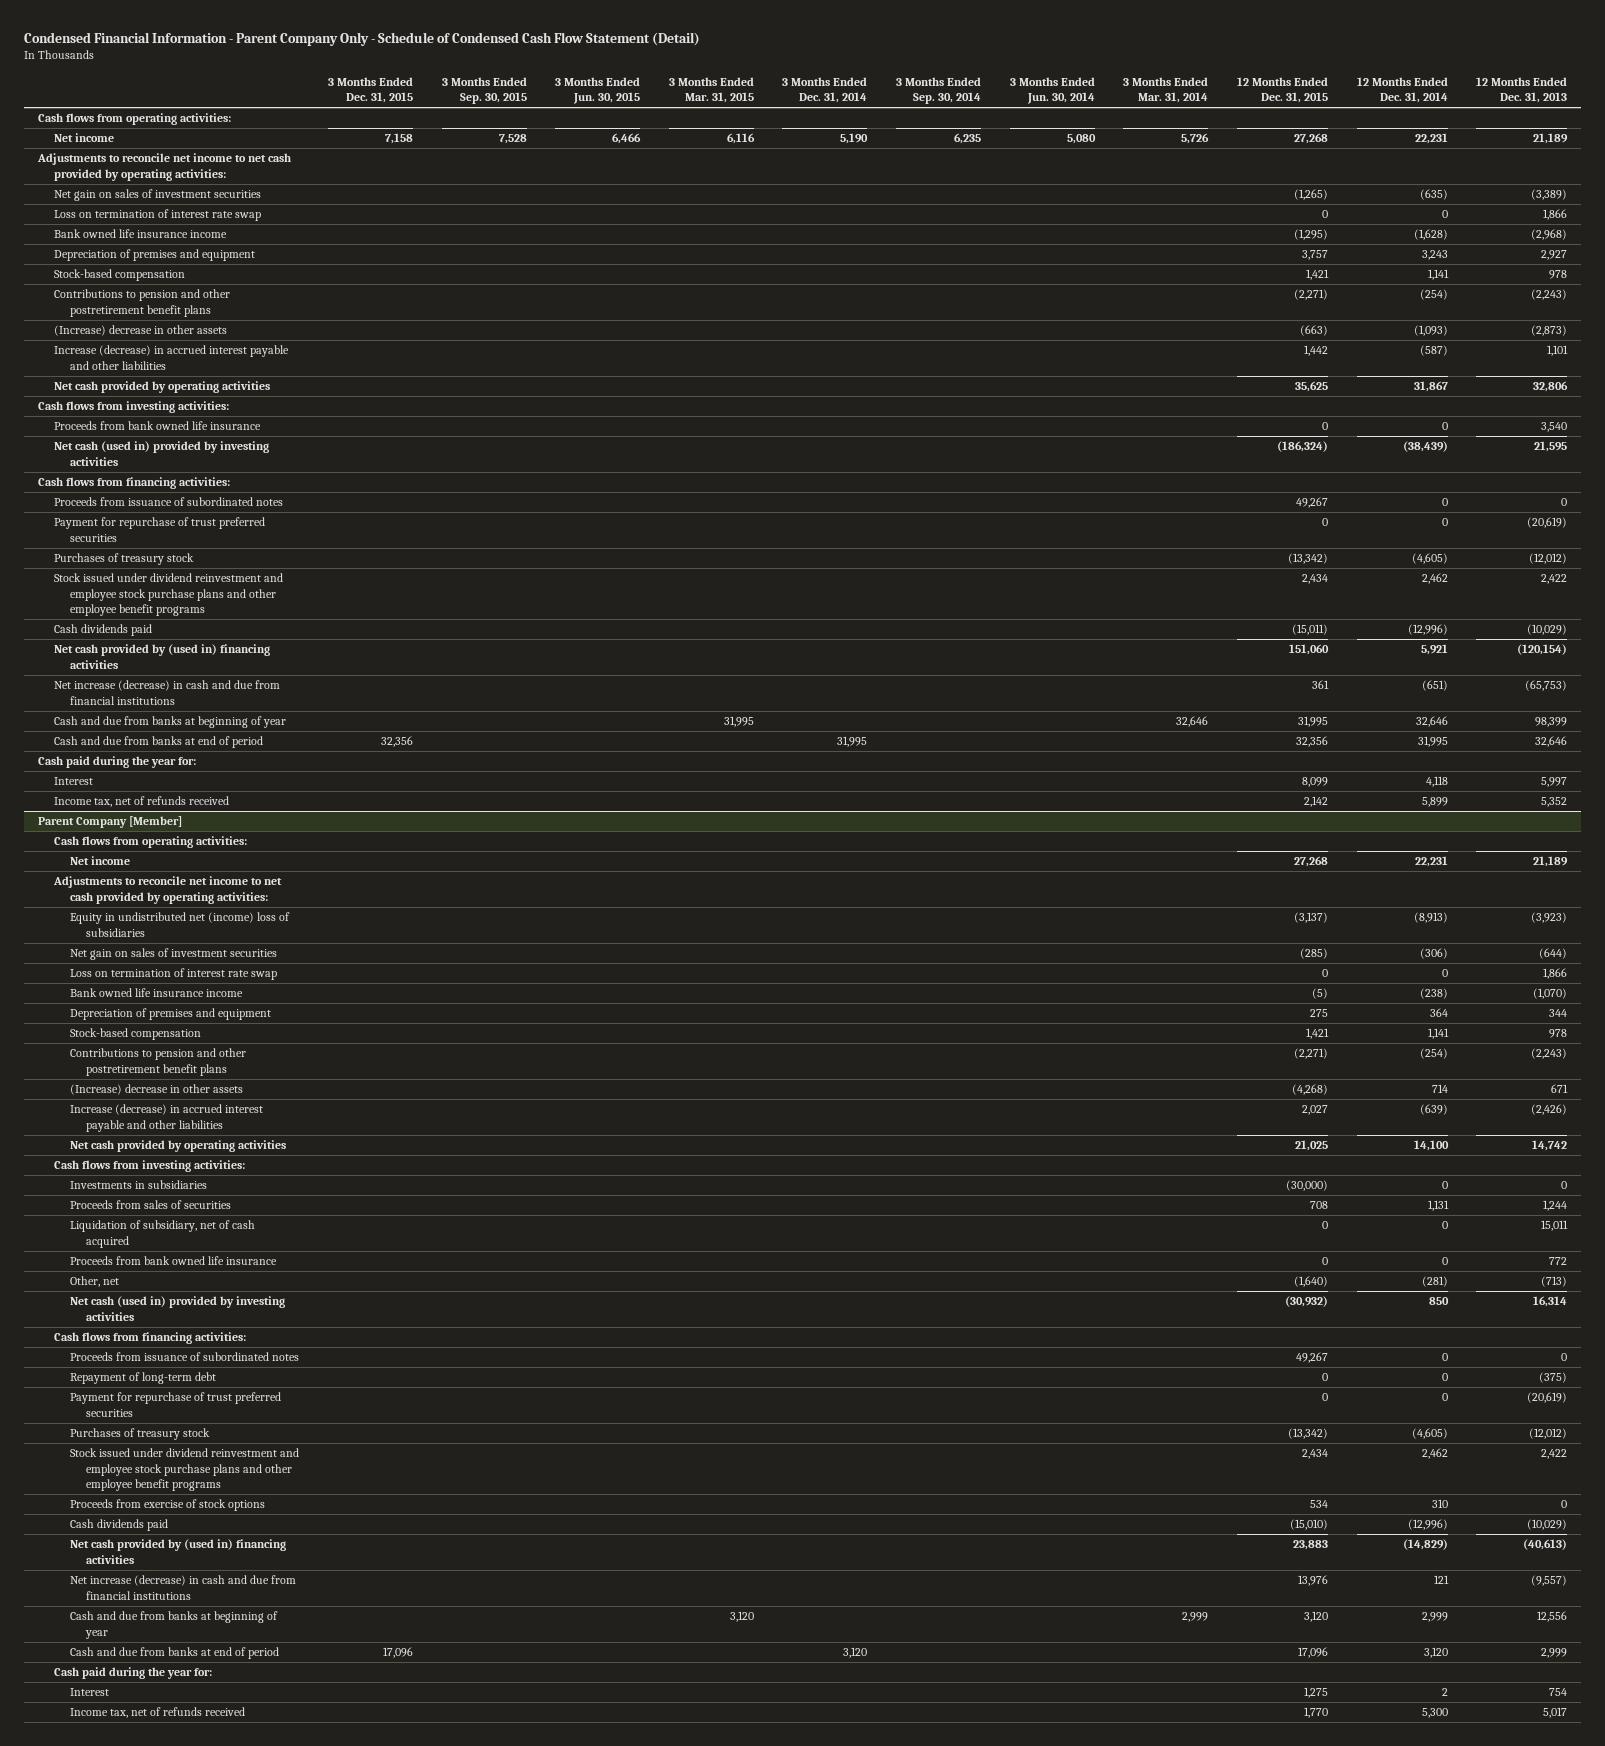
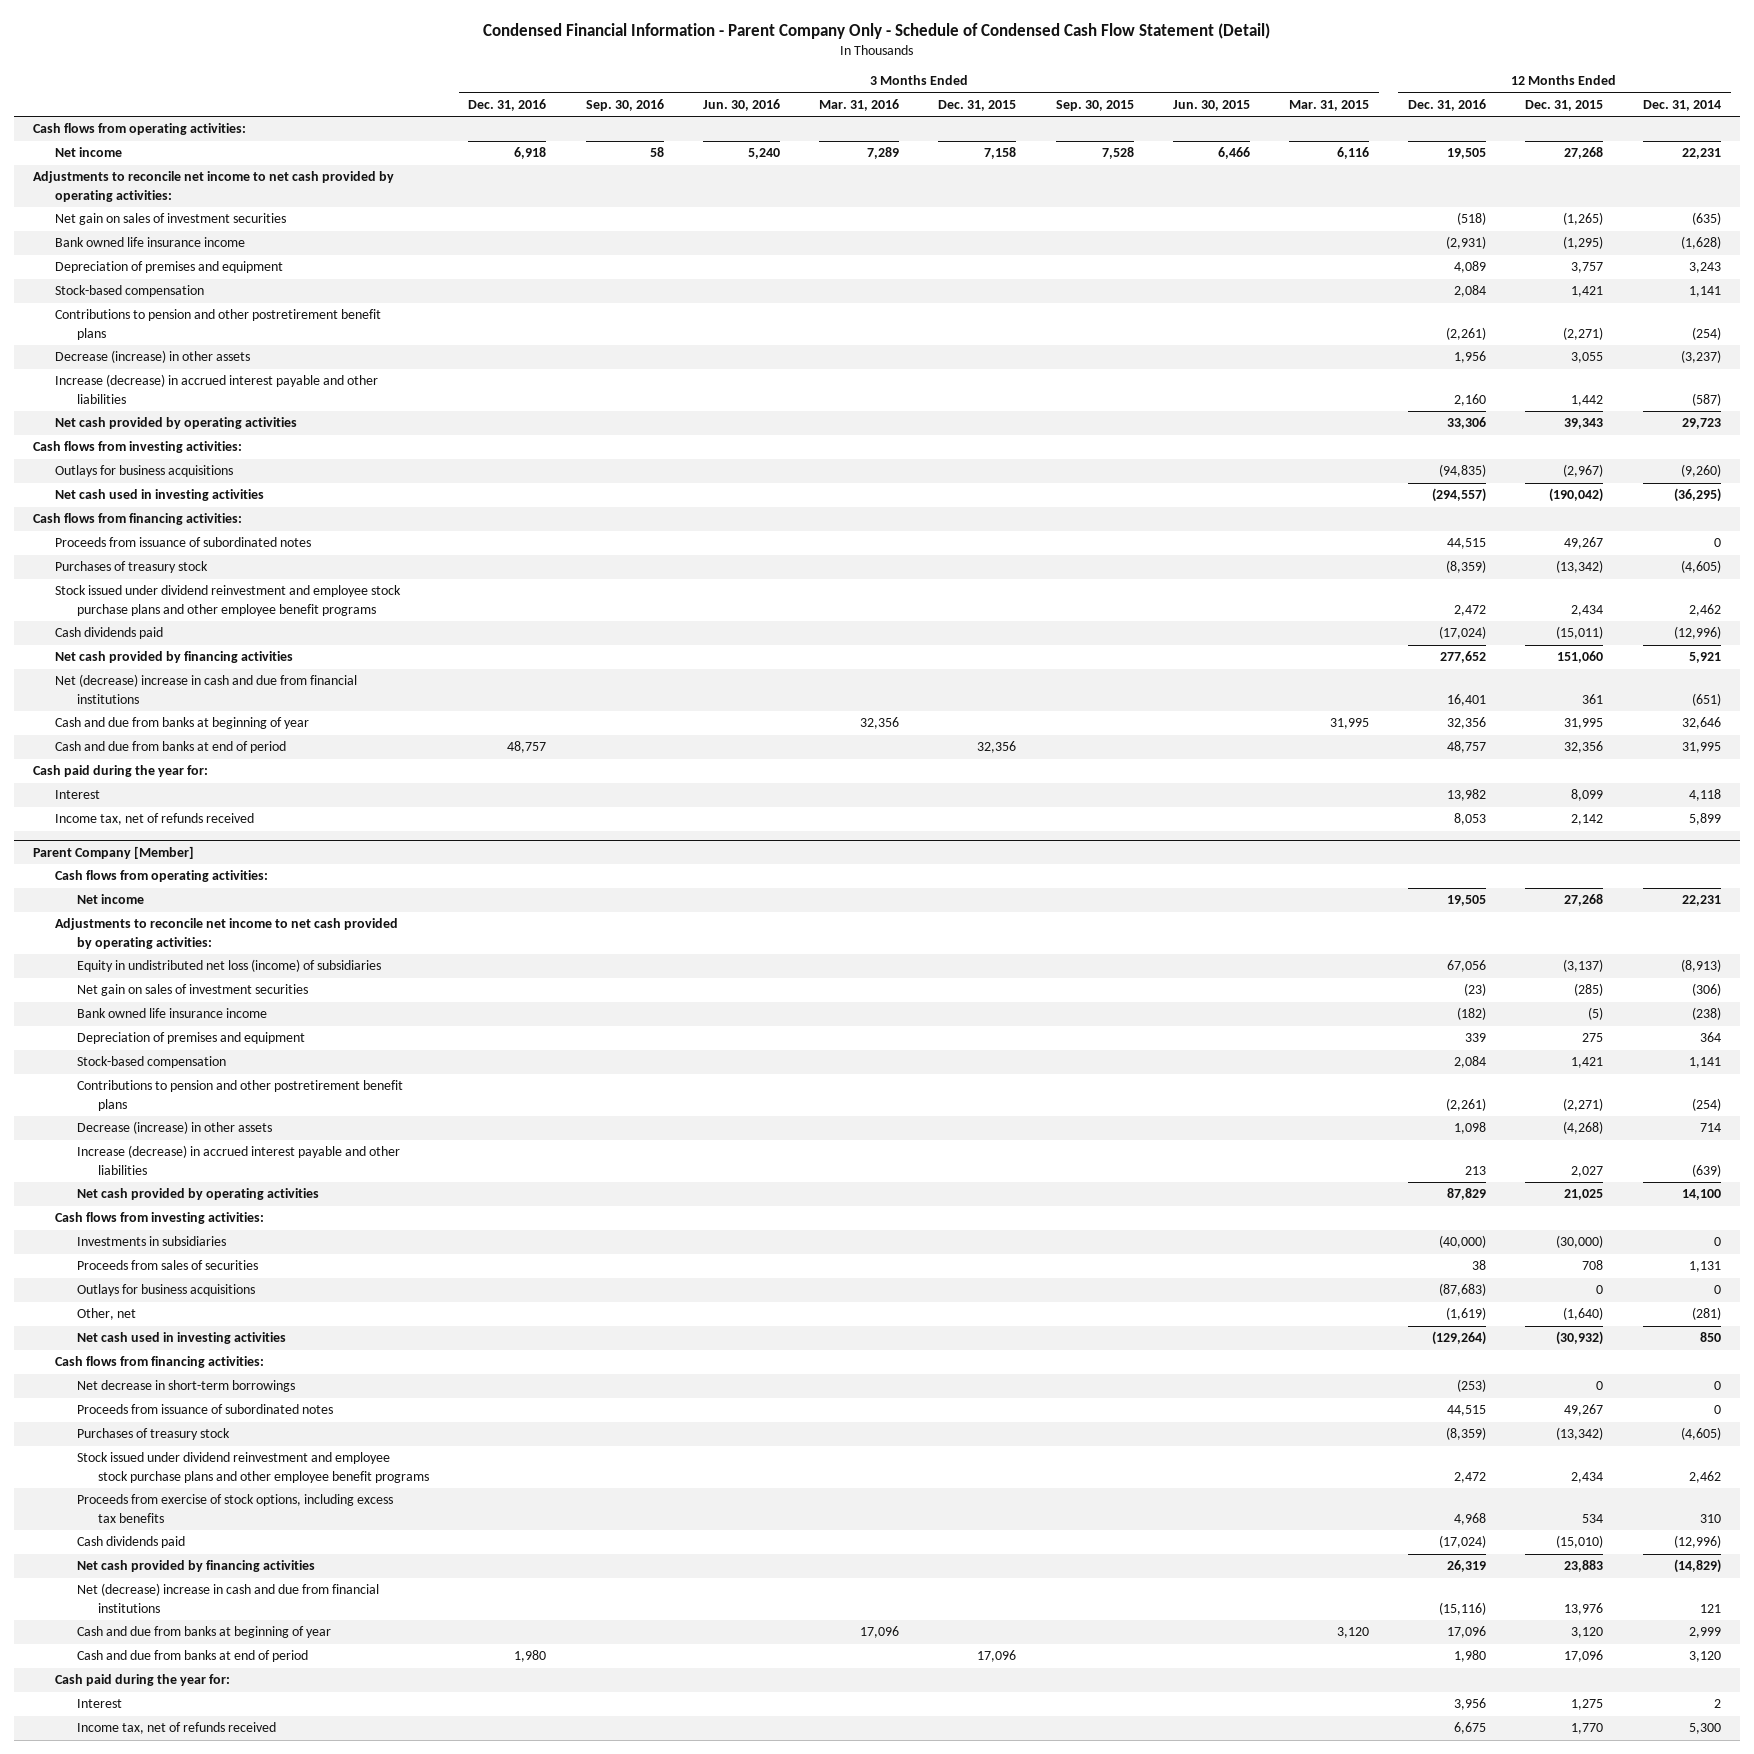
- | 3 Months Ended Dec. 31, 2015 | 3 Months Ended Sep. 30, 2015 | 3 Months Ended Jun. 30, 2015 | 3 Months Ended Mar. 31, 2015 | 3 Months Ended Dec. 31, 2014 | 3 Months Ended Sep. 30, 2014 | 3 Months Ended Jun. 30, 2014 | 3 Months Ended Mar. 31, 2014 | 12 Months Ended Dec. 31, 2015 | 12 Months Ended Dec. 31, 2014 | 12 Months Ended Dec. 31, 2013
+ | 3 Months Ended Dec. 31, 2016 | 3 Months Ended Sep. 30, 2016 | 3 Months Ended Jun. 30, 2016 | 3 Months Ended Mar. 31, 2016 | 3 Months Ended Dec. 31, 2015 | 3 Months Ended Sep. 30, 2015 | 3 Months Ended Jun. 30, 2015 | 3 Months Ended Mar. 31, 2015 | 12 Months Ended Dec. 31, 2016 | 12 Months Ended Dec. 31, 2015 | 12 Months Ended Dec. 31, 2014
- Loss on termination of interest rate swap | | | | | | | | | 0 | 0 | 1,866
- (Increase) decrease in other assets | | | | | | | | | (663) | (1,093) | (2,873)
+ Decrease (increase) in other assets | | | | | | | | | 1,956 | 3,055 | (3,237)
- Net cash provided by operating activities | | | | | | | | | 35,625 | 31,867 | 32,806
+ Net cash provided by operating activities | | | | | | | | | 33,306 | 39,343 | 29,723
- Proceeds from bank owned life insurance | | | | | | | | | 0 | 0 | 3,540
- Net cash (used in) provided by investing activities | | | | | | | | | (186,324) | (38,439) | 21,595
+ Outlays for business acquisitions | | | | | | | | | (94,835) | (2,967) | (9,260)
+ Net cash used in investing activities | | | | | | | | | (294,557) | (190,042) | (36,295)
- Payment for repurchase of trust preferred securities | | | | | | | | | 0 | 0 | (20,619)
- Net cash provided by (used in) financing activities | | | | | | | | | 151,060 | 5,921 | (120,154)
- Net increase (decrease) in cash and due from financial institutions | | | | | | | | | 361 | (651) | (65,753)
+ Net cash provided by financing activities | | | | | | | | | 277,652 | 151,060 | 5,921
+ Net (decrease) increase in cash and due from financial institutions | | | | | | | | | 16,401 | 361 | (651)
@ Parent Company [Member]
- Equity in undistributed net (income) loss of subsidiaries | | | | | | | | | (3,137) | (8,913) | (3,923)
+ Equity in undistributed net loss (income) of subsidiaries | | | | | | | | | 67,056 | (3,137) | (8,913)
- Loss on termination of interest rate swap | | | | | | | | | 0 | 0 | 1,866
- (Increase) decrease in other assets | | | | | | | | | (4,268) | 714 | 671
+ Decrease (increase) in other assets | | | | | | | | | 1,098 | (4,268) | 714
- Liquidation of subsidiary, net of cash acquired | | | | | | | | | 0 | 0 | 15,011
- Proceeds from bank owned life insurance | | | | | | | | | 0 | 0 | 772
+ Outlays for business acquisitions | | | | | | | | | (87,683) | 0 | 0
- Net cash (used in) provided by investing activities | | | | | | | | | (30,932) | 850 | 16,314
+ Net cash used in investing activities | | | | | | | | | (129,264) | (30,932) | 850
+ Net decrease in short-term borrowings | | | | | | | | | (253) | 0 | 0
- Repayment of long-term debt | | | | | | | | | 0 | 0 | (375)
- Payment for repurchase of trust preferred securities | | | | | | | | | 0 | 0 | (20,619)
- Proceeds from exercise of stock options | | | | | | | | | 534 | 310 | 0
+ Proceeds from exercise of stock options, including excess tax benefits | | | | | | | | | 4,968 | 534 | 310
- Net cash provided by (used in) financing activities | | | | | | | | | 23,883 | (14,829) | (40,613)
- Net increase (decrease) in cash and due from financial institutions | | | | | | | | | 13,976 | 121 | (9,557)
+ Net cash provided by financing activities | | | | | | | | | 26,319 | 23,883 | (14,829)
+ Net (decrease) increase in cash and due from financial institutions | | | | | | | | | (15,116) | 13,976 | 121

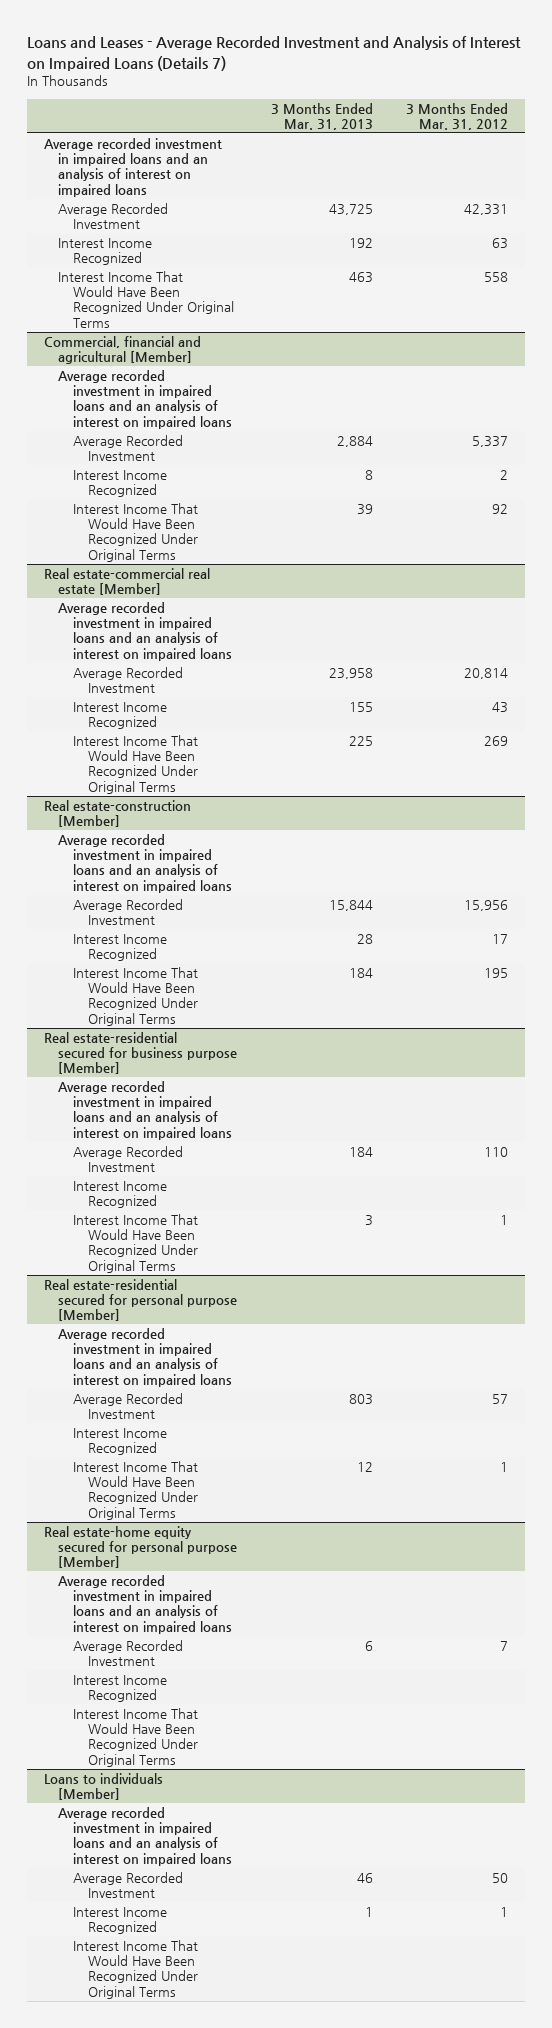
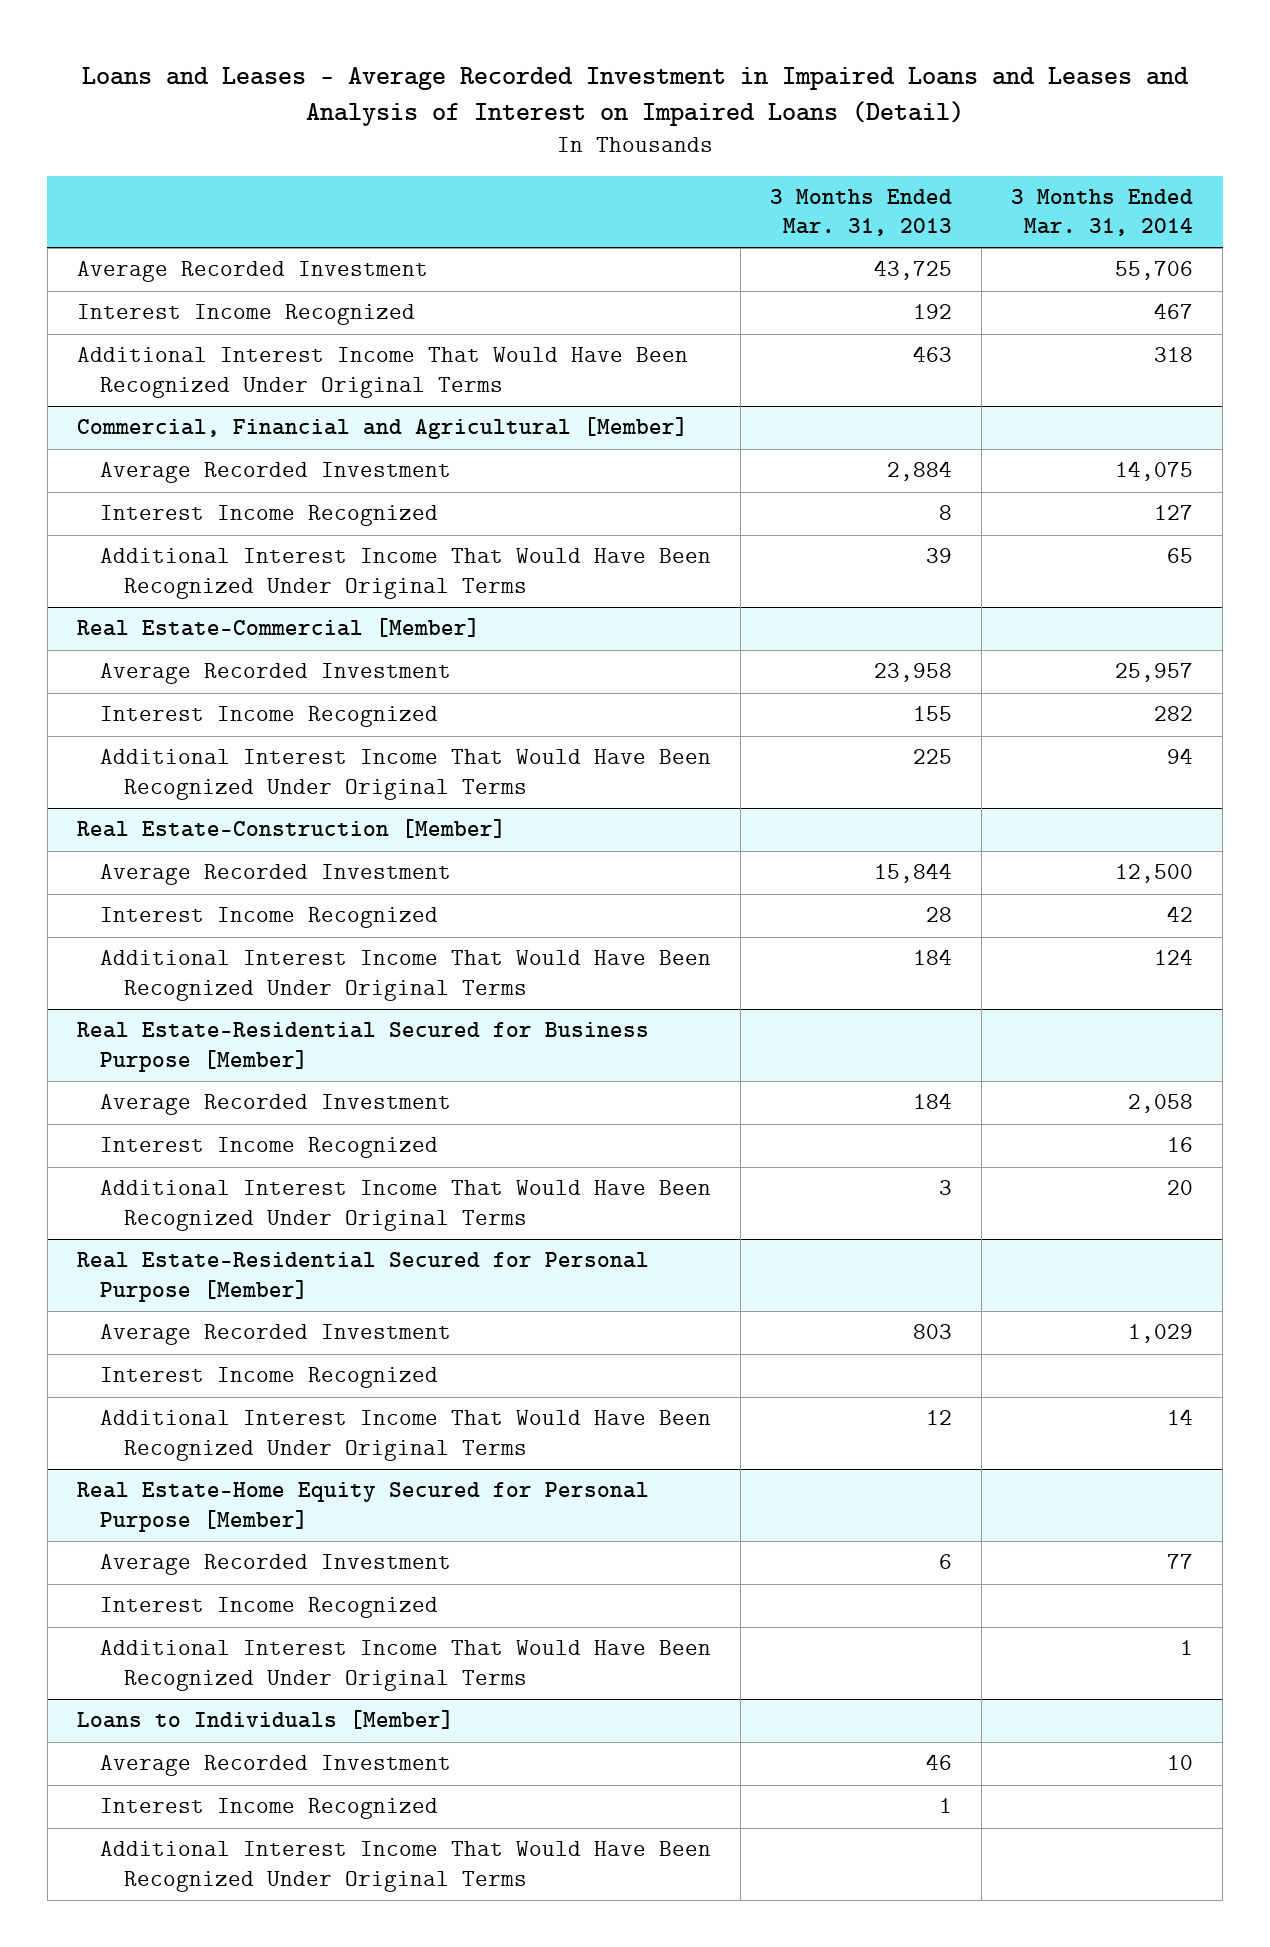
- Loans and Leases - Average Recorded Investment and Analysis of Interest on Impaired Loans (Details 7)
+ Loans and Leases - Average Recorded Investment in Impaired Loans and Leases and Analysis of Interest on Impaired Loans (Detail)
- | 3 Months Ended Mar. 31, 2013 | 3 Months Ended Mar. 31, 2012
+ | 3 Months Ended Mar. 31, 2013 | 3 Months Ended Mar. 31, 2014
- Average recorded investment in impaired loans and an analysis of interest on impaired loans
- Interest Income That Would Have Been Recognized Under Original Terms | 463 | 558
- Commercial, financial and agricultural [Member]
- Average recorded investment in impaired loans and an analysis of interest on impaired loans
+ Additional Interest Income That Would Have Been Recognized Under Original Terms | 463 | 318
+ Commercial, Financial and Agricultural [Member]
- Interest Income That Would Have Been Recognized Under Original Terms | 39 | 92
- Real estate-commercial real estate [Member]
- Average recorded investment in impaired loans and an analysis of interest on impaired loans
+ Additional Interest Income That Would Have Been Recognized Under Original Terms | 39 | 65
+ Real Estate-Commercial [Member]
- Interest Income That Would Have Been Recognized Under Original Terms | 225 | 269
- Real estate-construction [Member]
- Average recorded investment in impaired loans and an analysis of interest on impaired loans
+ Additional Interest Income That Would Have Been Recognized Under Original Terms | 225 | 94
+ Real Estate-Construction [Member]
- Interest Income That Would Have Been Recognized Under Original Terms | 184 | 195
- Real estate-residential secured for business purpose [Member]
- Average recorded investment in impaired loans and an analysis of interest on impaired loans
+ Additional Interest Income That Would Have Been Recognized Under Original Terms | 184 | 124
+ Real Estate-Residential Secured for Business Purpose [Member]
- Interest Income That Would Have Been Recognized Under Original Terms | 3 | 1
- Real estate-residential secured for personal purpose [Member]
- Average recorded investment in impaired loans and an analysis of interest on impaired loans
+ Additional Interest Income That Would Have Been Recognized Under Original Terms | 3 | 20
+ Real Estate-Residential Secured for Personal Purpose [Member]
- Interest Income That Would Have Been Recognized Under Original Terms | 12 | 1
- Real estate-home equity secured for personal purpose [Member]
- Average recorded investment in impaired loans and an analysis of interest on impaired loans
+ Additional Interest Income That Would Have Been Recognized Under Original Terms | 12 | 14
+ Real Estate-Home Equity Secured for Personal Purpose [Member]
- Interest Income That Would Have Been Recognized Under Original Terms
- Loans to individuals [Member]
- Average recorded investment in impaired loans and an analysis of interest on impaired loans
+ Additional Interest Income That Would Have Been Recognized Under Original Terms | | 1
+ Loans to Individuals [Member]
- Interest Income That Would Have Been Recognized Under Original Terms
+ Additional Interest Income That Would Have Been Recognized Under Original Terms

